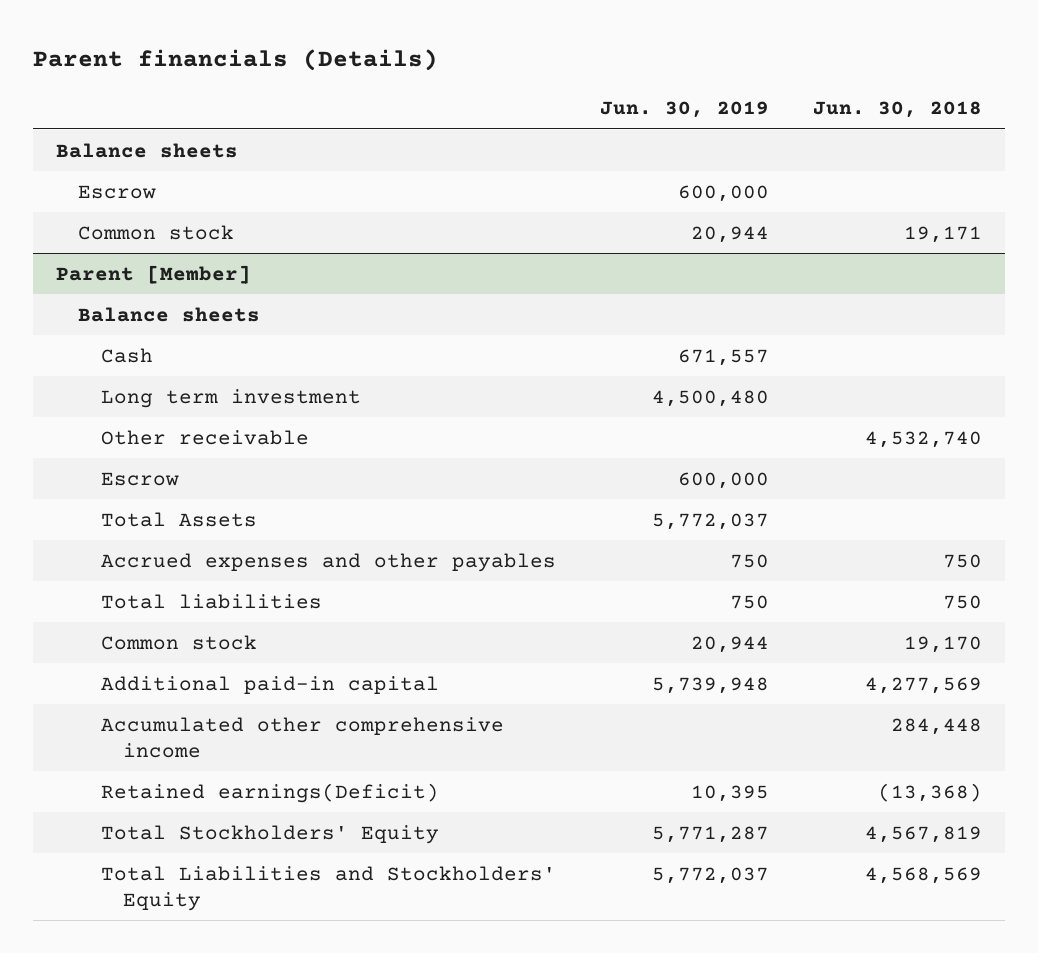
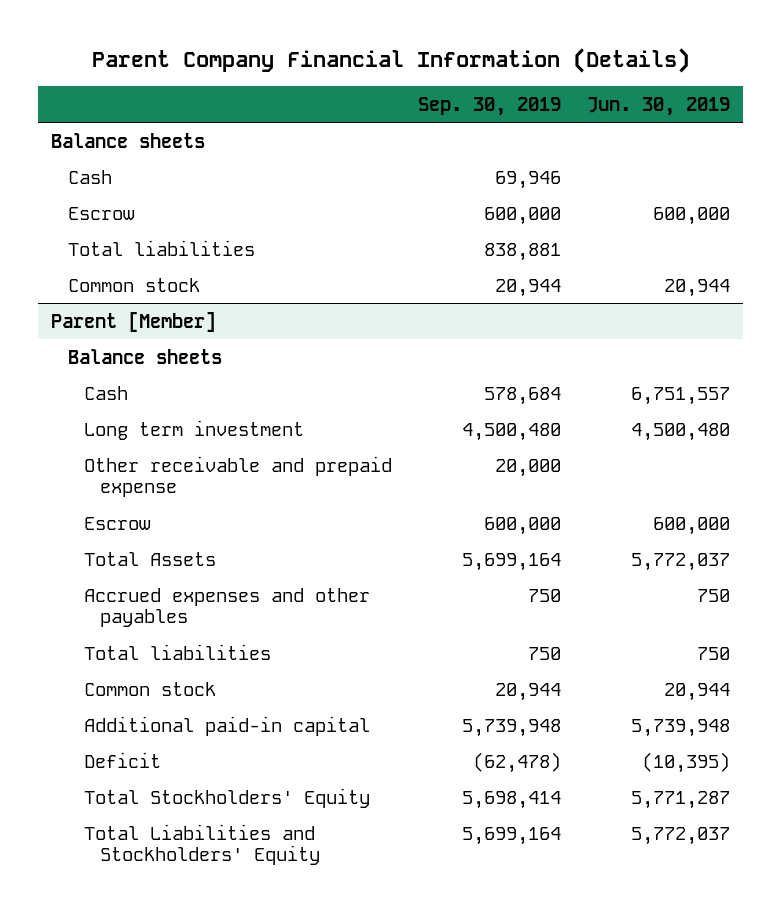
- Parent financials (Details)
+ Parent Company Financial Information (Details)
- | Jun. 30, 2019 | Jun. 30, 2018
+ | Sep. 30, 2019 | Jun. 30, 2019
+ Cash | 69,946 |
+ Total liabilities | 838,881 |
@ Parent [Member]
- Cash | 671,557 |
+ Cash | 578,684 | 6,751,557
- Other receivable | | 4,532,740
+ Other receivable and prepaid expense | 20,000 |
- Accumulated other comprehensive income | | 284,448
- Retained earnings(Deficit) | 10,395 | (13,368)
+ Deficit | (62,478) | (10,395)

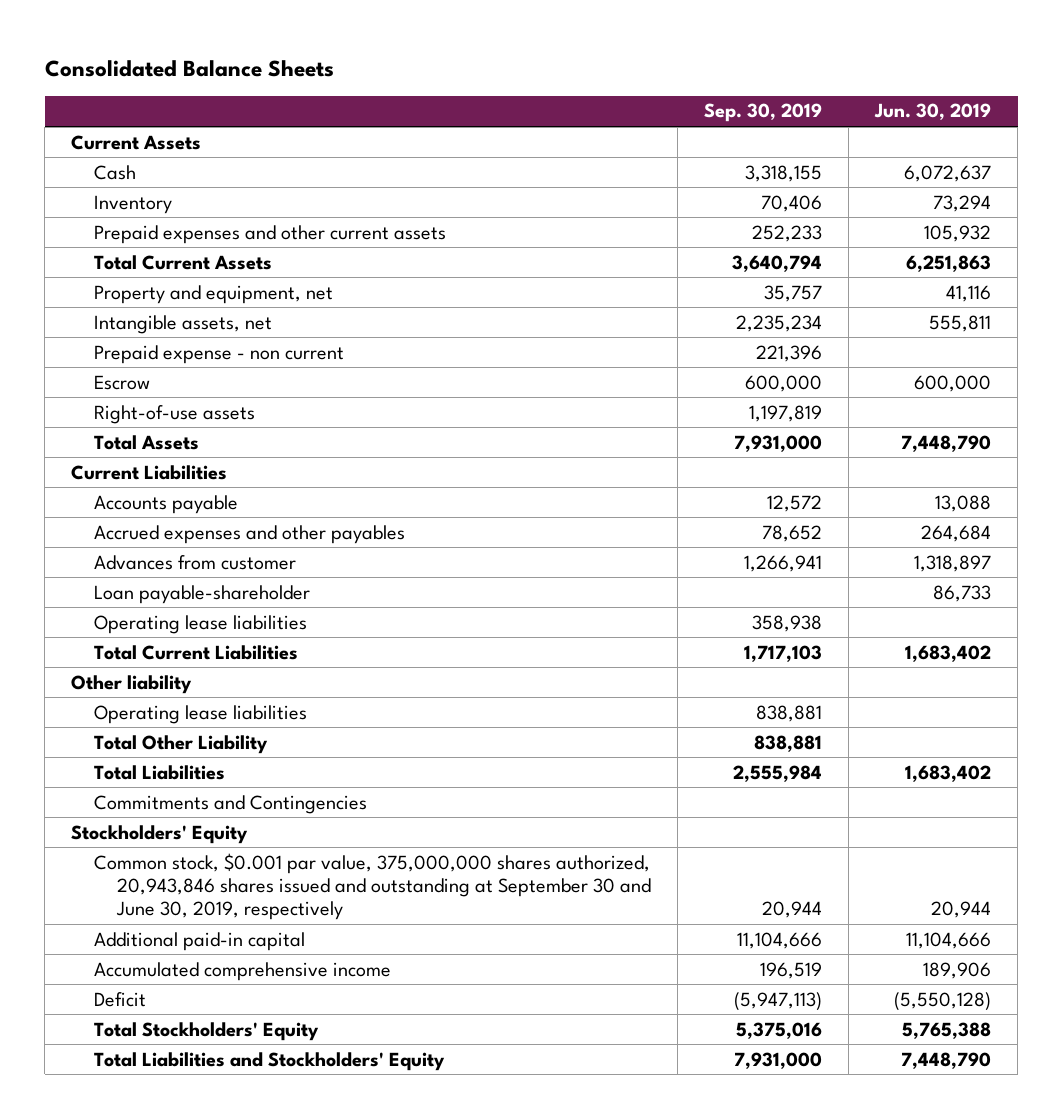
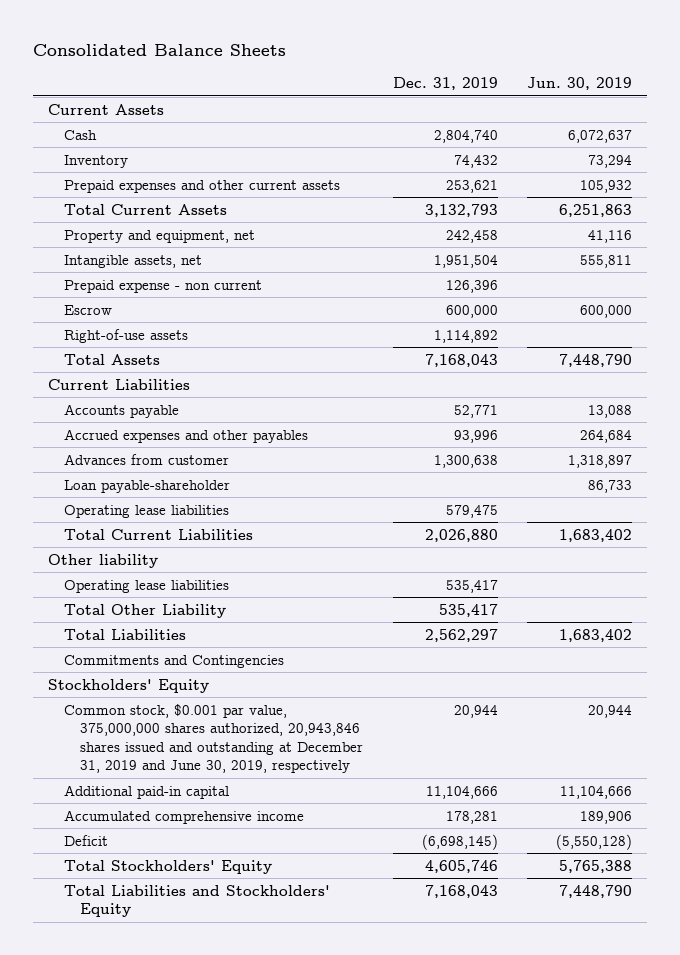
- | Sep. 30, 2019 | Jun. 30, 2019
+ | Dec. 31, 2019 | Jun. 30, 2019
- Common stock, $0.001 par value, 375,000,000 shares authorized, 20,943,846 shares issued and outstanding at September 30 and June 30, 2019, respectively | 20,944 | 20,944
+ Common stock, $0.001 par value, 375,000,000 shares authorized, 20,943,846 shares issued and outstanding at December 31, 2019 and June 30, 2019, respectively | 20,944 | 20,944

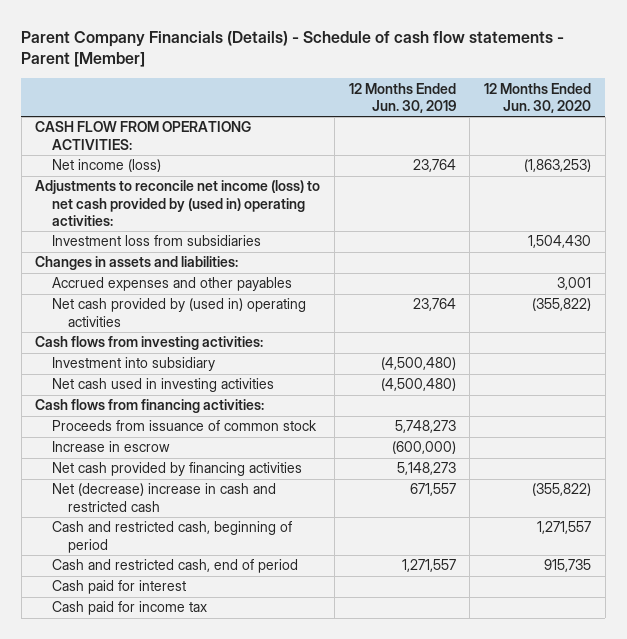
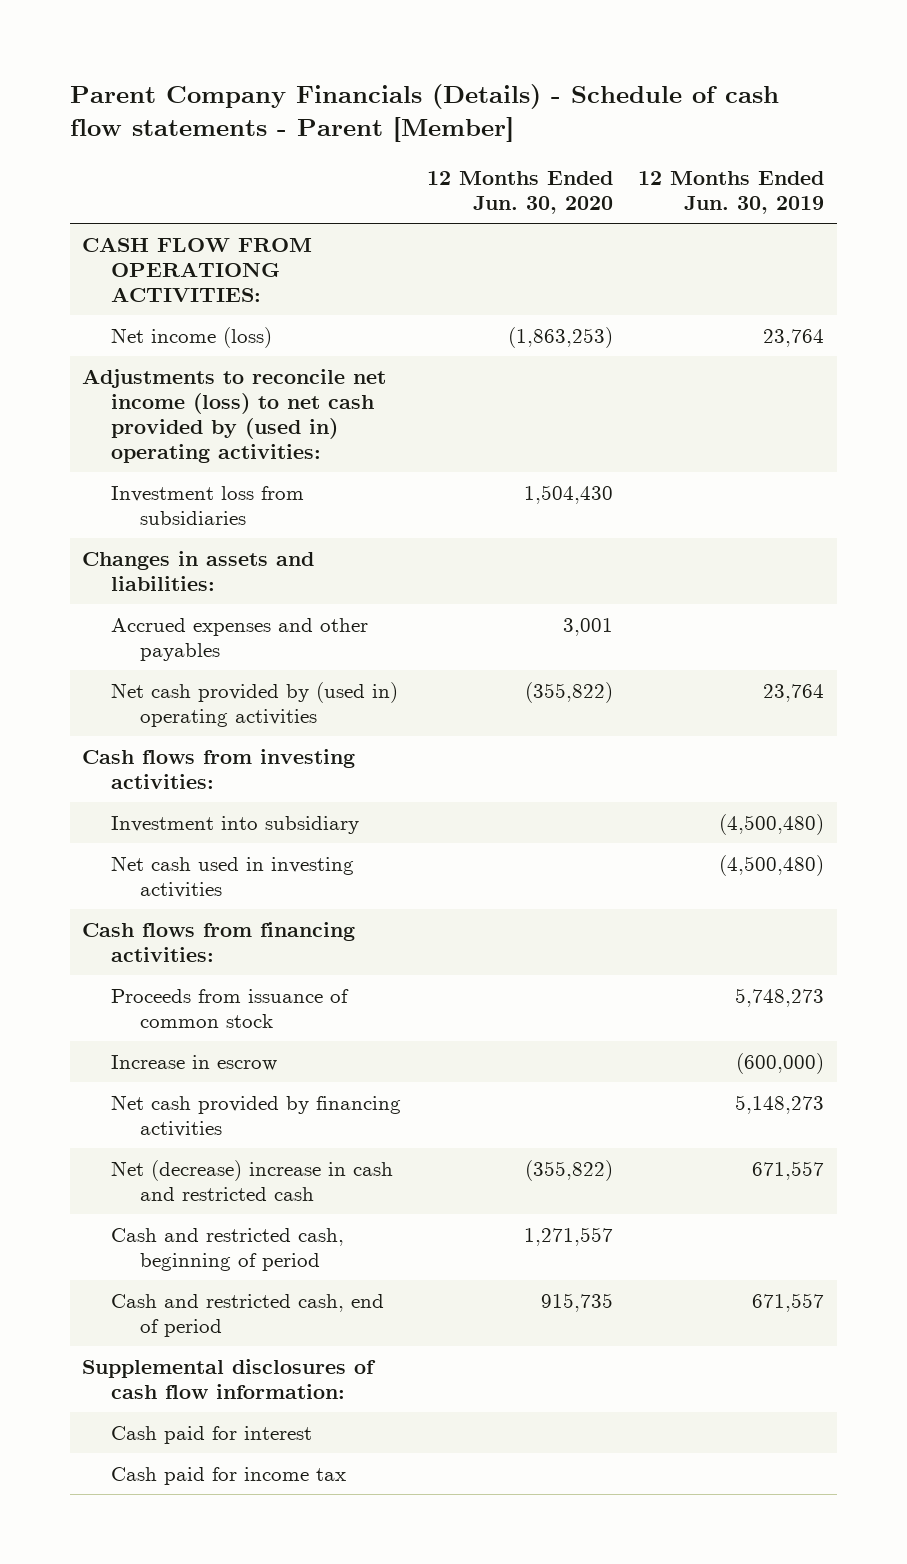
- | 12 Months Ended Jun. 30, 2019 | 12 Months Ended Jun. 30, 2020
+ | 12 Months Ended Jun. 30, 2020 | 12 Months Ended Jun. 30, 2019
- Cash and restricted cash, end of period | 1,271,557 | 915,735
+ Cash and restricted cash, end of period | 915,735 | 671,557
+ Supplemental disclosures of cash flow information:

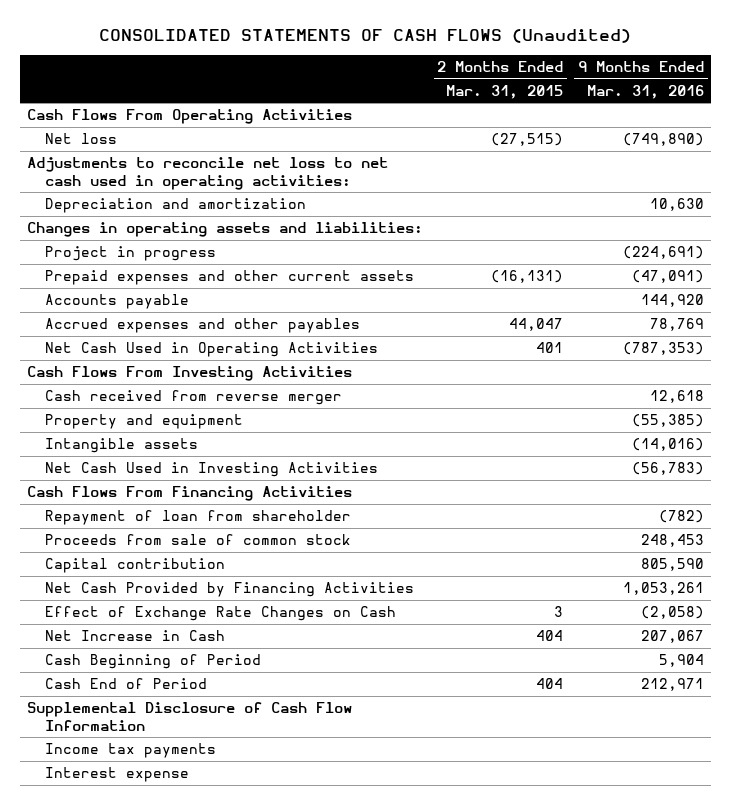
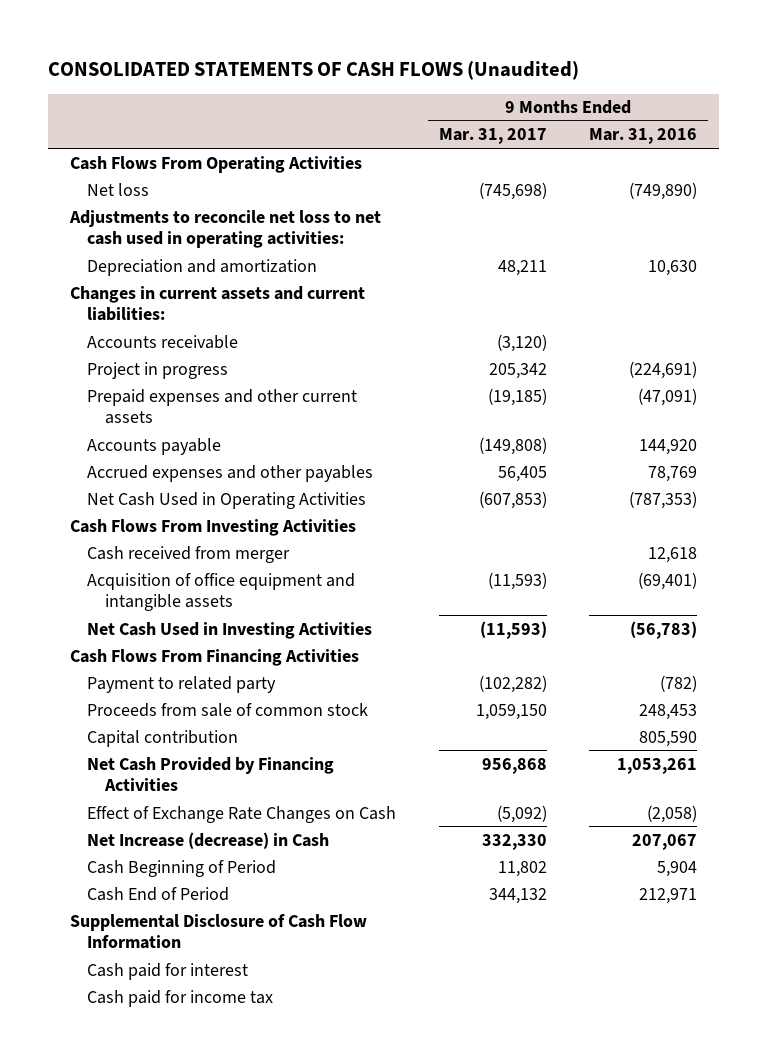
- | 2 Months Ended Mar. 31, 2015 | 9 Months Ended Mar. 31, 2016
+ | 9 Months Ended Mar. 31, 2017 | 9 Months Ended Mar. 31, 2016
- Changes in operating assets and liabilities:
+ Changes in current assets and current liabilities:
+ Accounts receivable | (3,120) |
- Cash received from reverse merger | | 12,618
- Property and equipment | | (55,385)
- Intangible assets | | (14,016)
+ Cash received from merger | | 12,618
+ Acquisition of office equipment and intangible assets | (11,593) | (69,401)
- Repayment of loan from shareholder | | (782)
+ Payment to related party | (102,282) | (782)
- Net Increase in Cash | 404 | 207,067
+ Net Increase (decrease) in Cash | 332,330 | 207,067
- Income tax payments
- Interest expense
+ Cash paid for interest
+ Cash paid for income tax

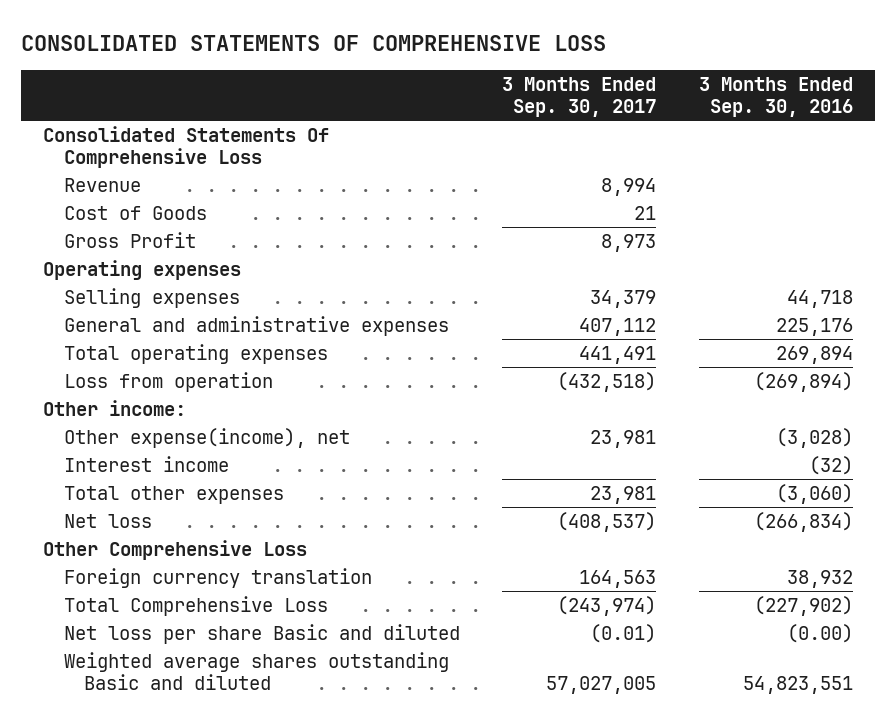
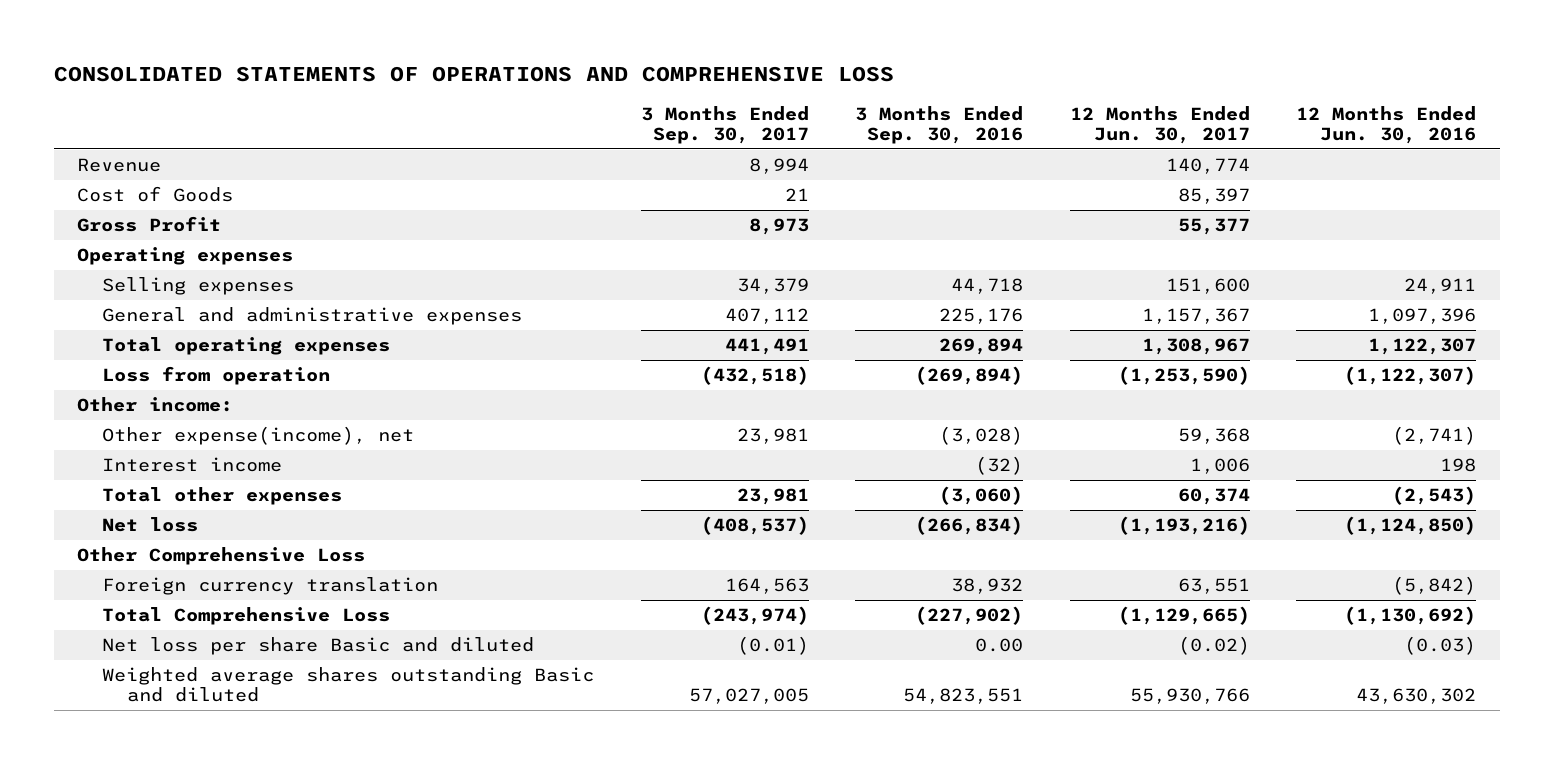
- CONSOLIDATED STATEMENTS OF COMPREHENSIVE LOSS
+ CONSOLIDATED STATEMENTS OF OPERATIONS AND COMPREHENSIVE LOSS
- | 3 Months Ended Sep. 30, 2017 | 3 Months Ended Sep. 30, 2016
+ | 3 Months Ended Sep. 30, 2017 | 3 Months Ended Sep. 30, 2016 | 12 Months Ended Jun. 30, 2017 | 12 Months Ended Jun. 30, 2016
- Consolidated Statements Of Comprehensive Loss
- Net loss per share Basic and diluted | (0.01) | (0.00)
+ Net loss per share Basic and diluted | (0.01) | 0.00 | (0.02) | (0.03)

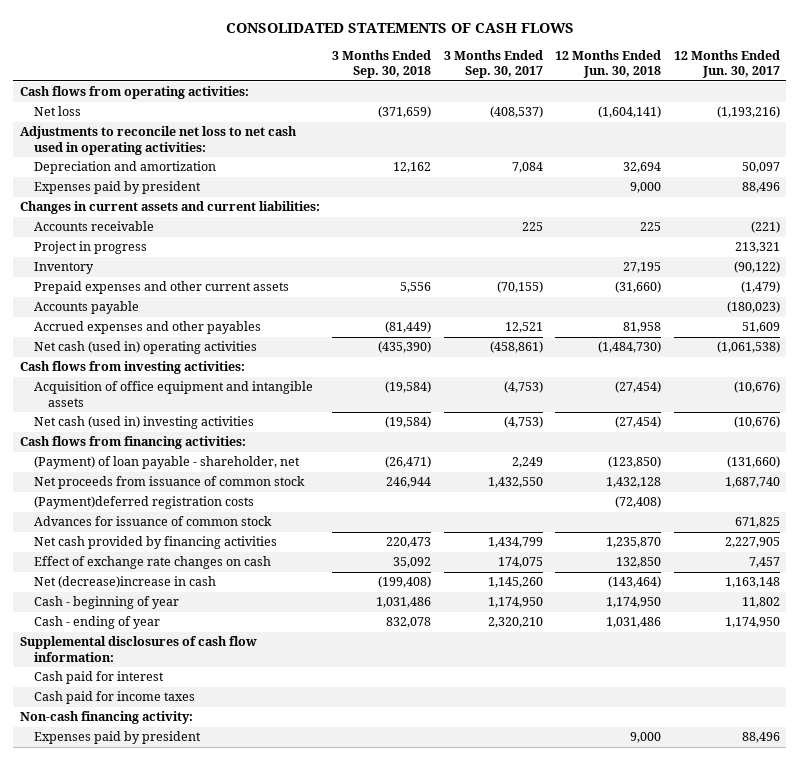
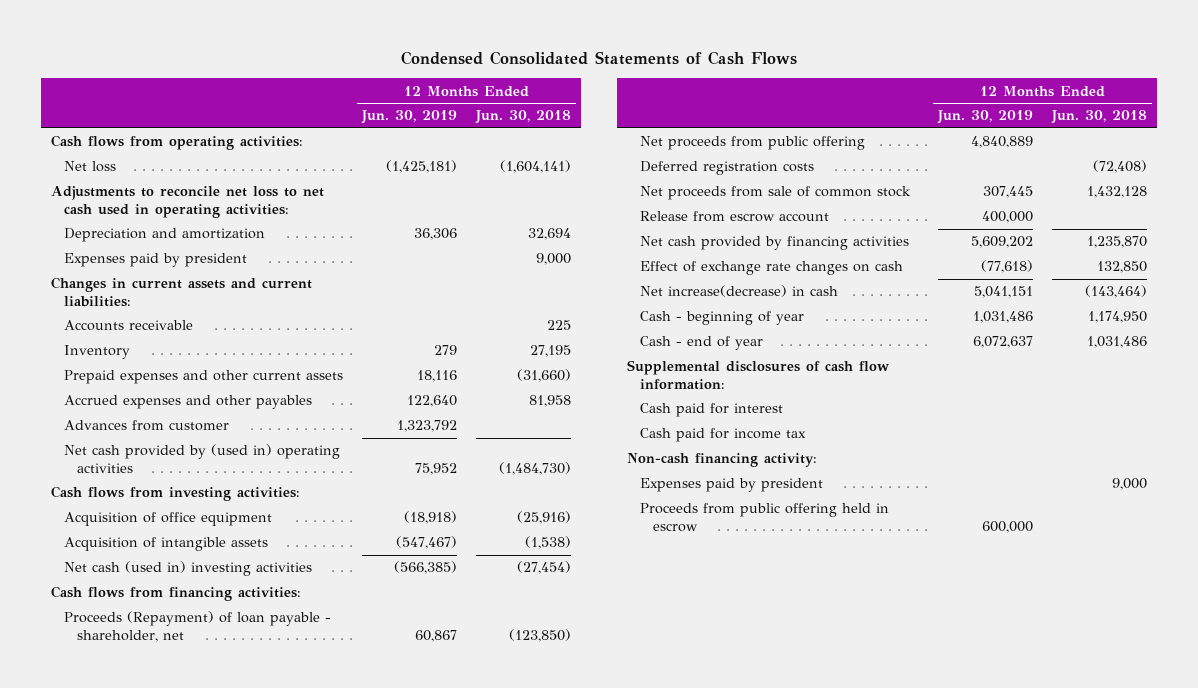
- CONSOLIDATED STATEMENTS OF CASH FLOWS
+ Condensed Consolidated Statements of Cash Flows
- | 3 Months Ended Sep. 30, 2018 | 3 Months Ended Sep. 30, 2017 | 12 Months Ended Jun. 30, 2018 | 12 Months Ended Jun. 30, 2017
+ | 12 Months Ended Jun. 30, 2019 | 12 Months Ended Jun. 30, 2018
- Project in progress | | | | 213,321
- Accounts payable | | | | (180,023)
- Net cash (used in) operating activities | (435,390) | (458,861) | (1,484,730) | (1,061,538)
+ Advances from customer | 1,323,792 |
+ Net cash provided by (used in) operating activities | 75,952 | (1,484,730)
- Acquisition of office equipment and intangible assets | (19,584) | (4,753) | (27,454) | (10,676)
+ Acquisition of office equipment | (18,918) | (25,916)
+ Acquisition of intangible assets | (547,467) | (1,538)
- (Payment) of loan payable - shareholder, net | (26,471) | 2,249 | (123,850) | (131,660)
- Net proceeds from issuance of common stock | 246,944 | 1,432,550 | 1,432,128 | 1,687,740
- (Payment)deferred registration costs | | | (72,408) |
- Advances for issuance of common stock | | | | 671,825
+ Proceeds (Repayment) of loan payable - shareholder, net | 60,867 | (123,850)
+ Net proceeds from public offering | 4,840,889 |
+ Deferred registration costs | | (72,408)
+ Net proceeds from sale of common stock | 307,445 | 1,432,128
+ Release from escrow account | 400,000 |
- Net (decrease)increase in cash | (199,408) | 1,145,260 | (143,464) | 1,163,148
+ Net increase(decrease) in cash | 5,041,151 | (143,464)
- Cash - ending of year | 832,078 | 2,320,210 | 1,031,486 | 1,174,950
+ Cash - end of year | 6,072,637 | 1,031,486
- Cash paid for income taxes
+ Cash paid for income tax
+ Proceeds from public offering held in escrow | 600,000 |

